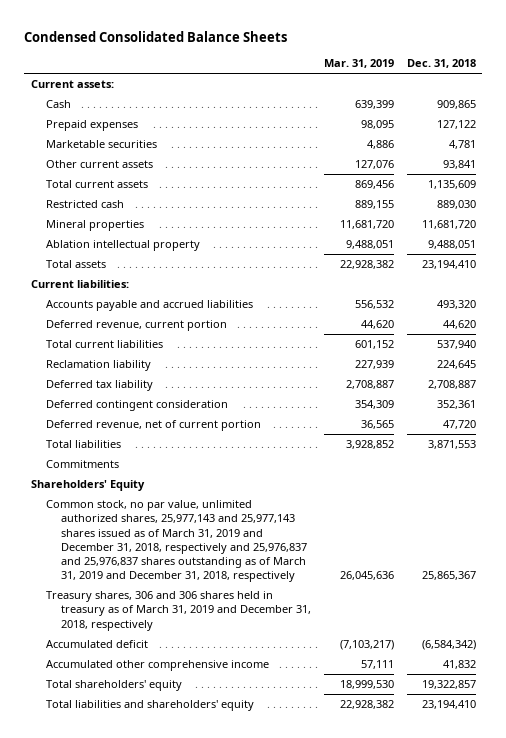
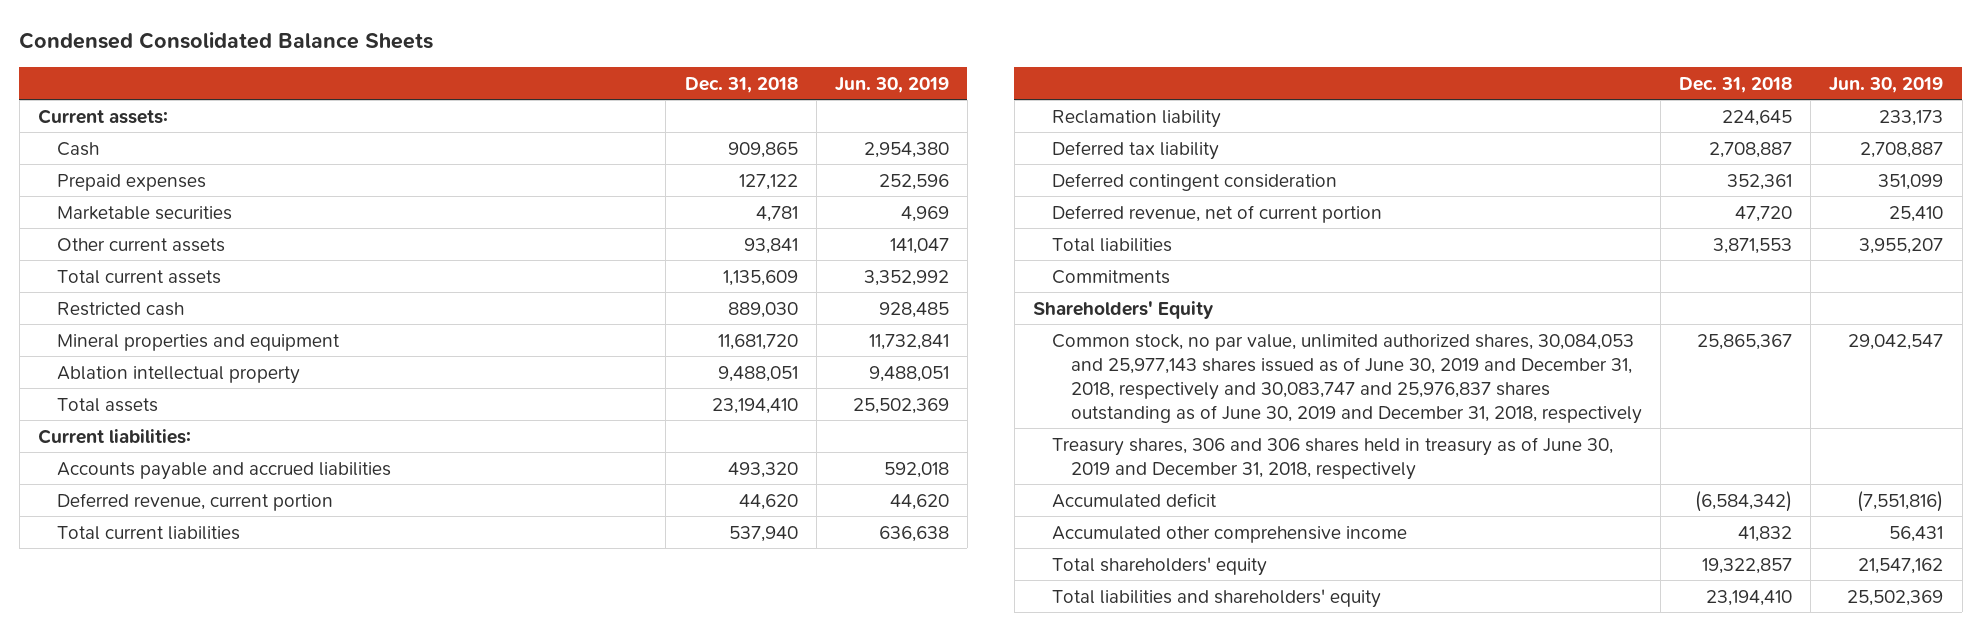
- | Mar. 31, 2019 | Dec. 31, 2018
+ | Dec. 31, 2018 | Jun. 30, 2019
- Mineral properties | 11,681,720 | 11,681,720
+ Mineral properties and equipment | 11,681,720 | 11,732,841
- Common stock, no par value, unlimited authorized shares, 25,977,143 and 25,977,143 shares issued as of March 31, 2019 and December 31, 2018, respectively and 25,976,837 and 25,976,837 shares outstanding as of March 31, 2019 and December 31, 2018, respectively | 26,045,636 | 25,865,367
- Treasury shares, 306 and 306 shares held in treasury as of March 31, 2019 and December 31, 2018, respectively
+ Common stock, no par value, unlimited authorized shares, 30,084,053 and 25,977,143 shares issued as of June 30, 2019 and December 31, 2018, respectively and 30,083,747 and 25,976,837 shares outstanding as of June 30, 2019 and December 31, 2018, respectively | 25,865,367 | 29,042,547
+ Treasury shares, 306 and 306 shares held in treasury as of June 30, 2019 and December 31, 2018, respectively

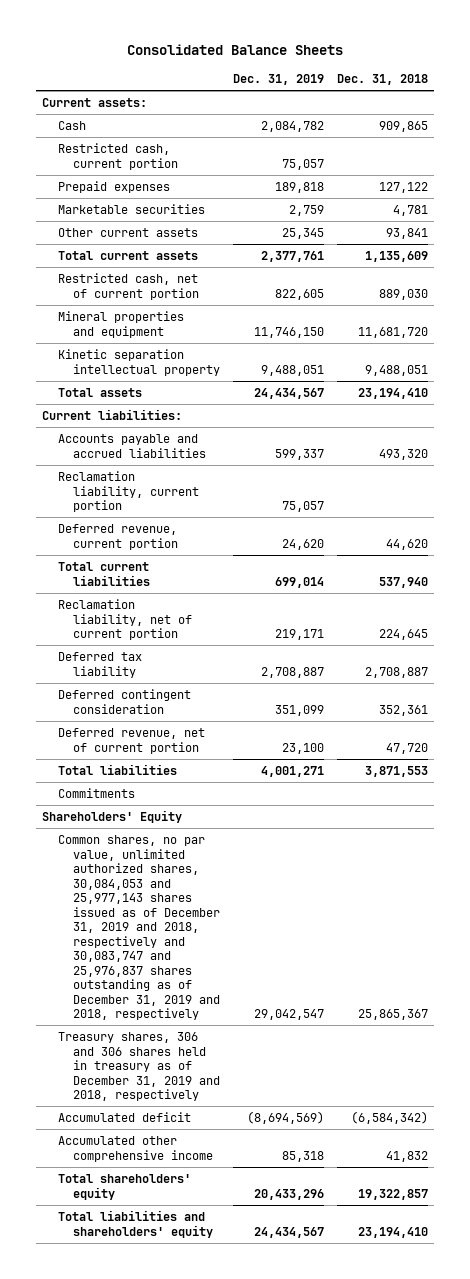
- Condensed Consolidated Balance Sheets
+ Consolidated Balance Sheets
- | Dec. 31, 2018 | Jun. 30, 2019
+ | Dec. 31, 2019 | Dec. 31, 2018
+ Restricted cash, current portion | 75,057 |
- Restricted cash | 889,030 | 928,485
+ Restricted cash, net of current portion | 822,605 | 889,030
- Ablation intellectual property | 9,488,051 | 9,488,051
+ Kinetic separation intellectual property | 9,488,051 | 9,488,051
+ Reclamation liability, current portion | 75,057 |
- Reclamation liability | 224,645 | 233,173
+ Reclamation liability, net of current portion | 219,171 | 224,645
- Common stock, no par value, unlimited authorized shares, 30,084,053 and 25,977,143 shares issued as of June 30, 2019 and December 31, 2018, respectively and 30,083,747 and 25,976,837 shares outstanding as of June 30, 2019 and December 31, 2018, respectively | 25,865,367 | 29,042,547
- Treasury shares, 306 and 306 shares held in treasury as of June 30, 2019 and December 31, 2018, respectively
+ Common shares, no par value, unlimited authorized shares, 30,084,053 and 25,977,143 shares issued as of December 31, 2019 and 2018, respectively and 30,083,747 and 25,976,837 shares outstanding as of December 31, 2019 and 2018, respectively | 29,042,547 | 25,865,367
+ Treasury shares, 306 and 306 shares held in treasury as of December 31, 2019 and 2018, respectively

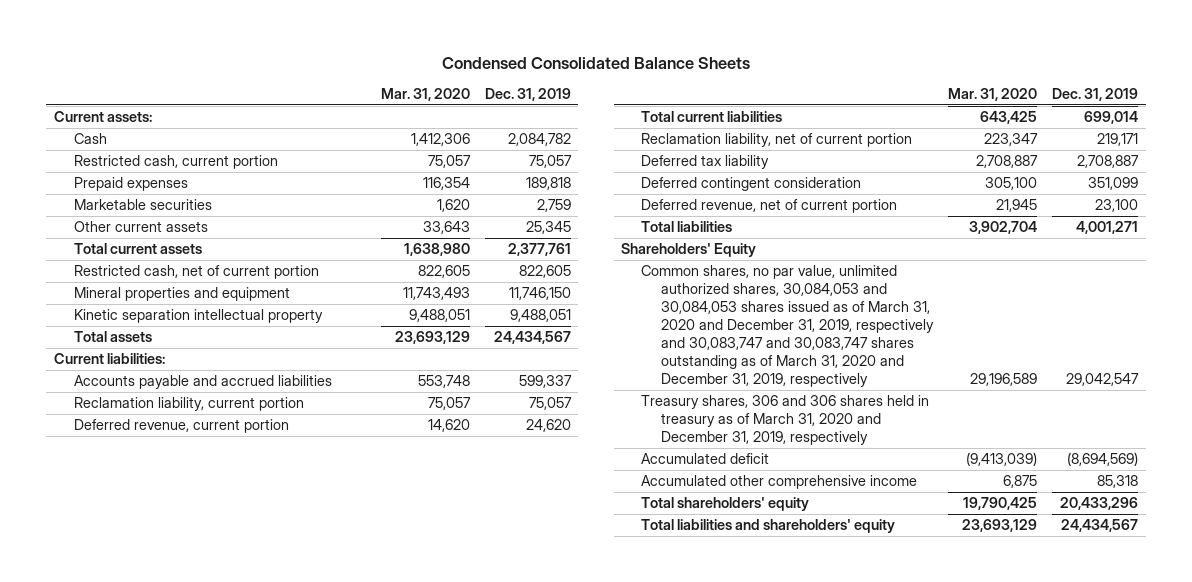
- Consolidated Balance Sheets
+ Condensed Consolidated Balance Sheets
- | Dec. 31, 2019 | Dec. 31, 2018
+ | Mar. 31, 2020 | Dec. 31, 2019
- Commitments
- Common shares, no par value, unlimited authorized shares, 30,084,053 and 25,977,143 shares issued as of December 31, 2019 and 2018, respectively and 30,083,747 and 25,976,837 shares outstanding as of December 31, 2019 and 2018, respectively | 29,042,547 | 25,865,367
- Treasury shares, 306 and 306 shares held in treasury as of December 31, 2019 and 2018, respectively
+ Common shares, no par value, unlimited authorized shares, 30,084,053 and 30,084,053 shares issued as of March 31, 2020 and December 31, 2019, respectively and 30,083,747 and 30,083,747 shares outstanding as of March 31, 2020 and December 31, 2019, respectively | 29,196,589 | 29,042,547
+ Treasury shares, 306 and 306 shares held in treasury as of March 31, 2020 and December 31, 2019, respectively

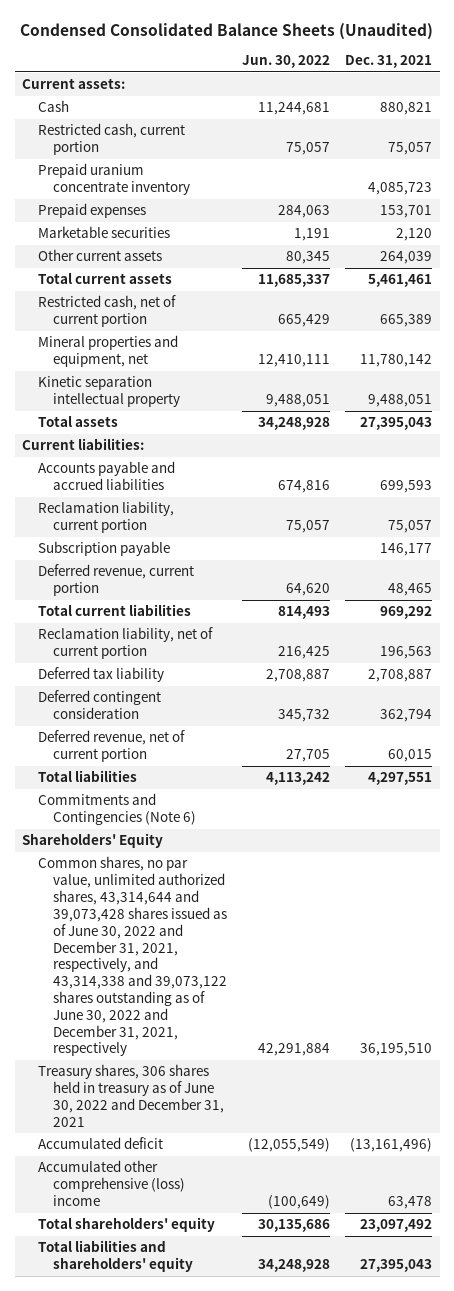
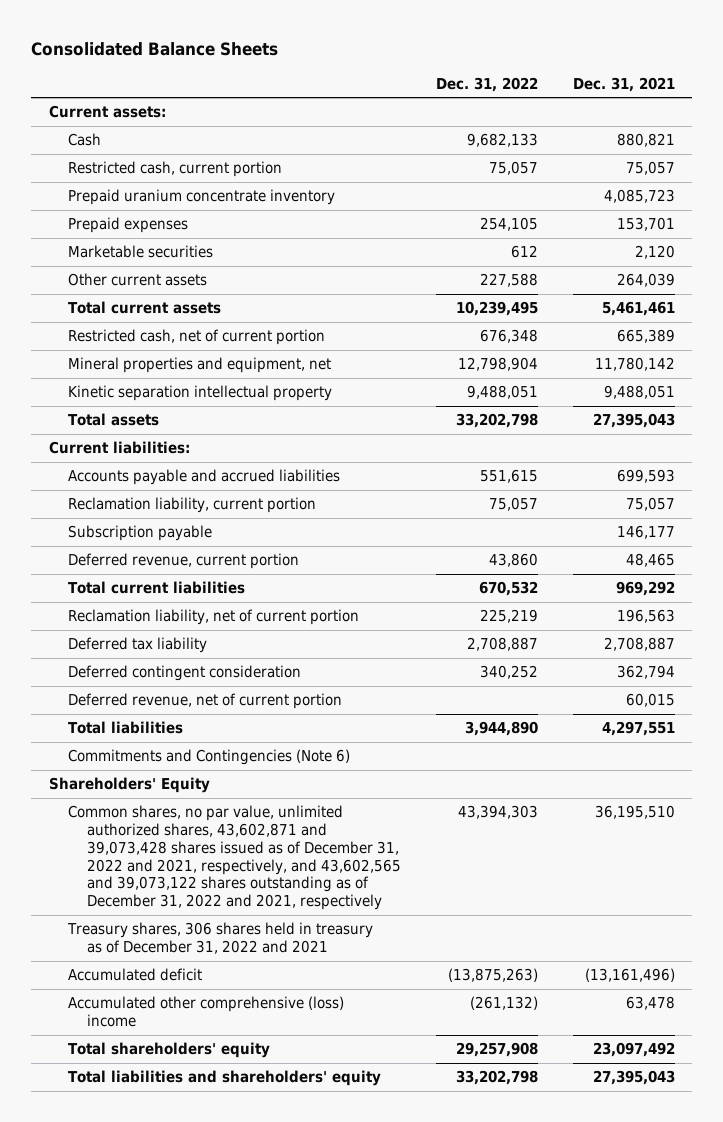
- Condensed Consolidated Balance Sheets (Unaudited)
+ Consolidated Balance Sheets
- | Jun. 30, 2022 | Dec. 31, 2021
+ | Dec. 31, 2022 | Dec. 31, 2021
- Common shares, no par value, unlimited authorized shares, 43,314,644 and 39,073,428 shares issued as of June 30, 2022 and December 31, 2021, respectively, and 43,314,338 and 39,073,122 shares outstanding as of June 30, 2022 and December 31, 2021, respectively | 42,291,884 | 36,195,510
- Treasury shares, 306 shares held in treasury as of June 30, 2022 and December 31, 2021
+ Common shares, no par value, unlimited authorized shares, 43,602,871 and 39,073,428 shares issued as of December 31, 2022 and 2021, respectively, and 43,602,565 and 39,073,122 shares outstanding as of December 31, 2022 and 2021, respectively | 43,394,303 | 36,195,510
+ Treasury shares, 306 shares held in treasury as of December 31, 2022 and 2021

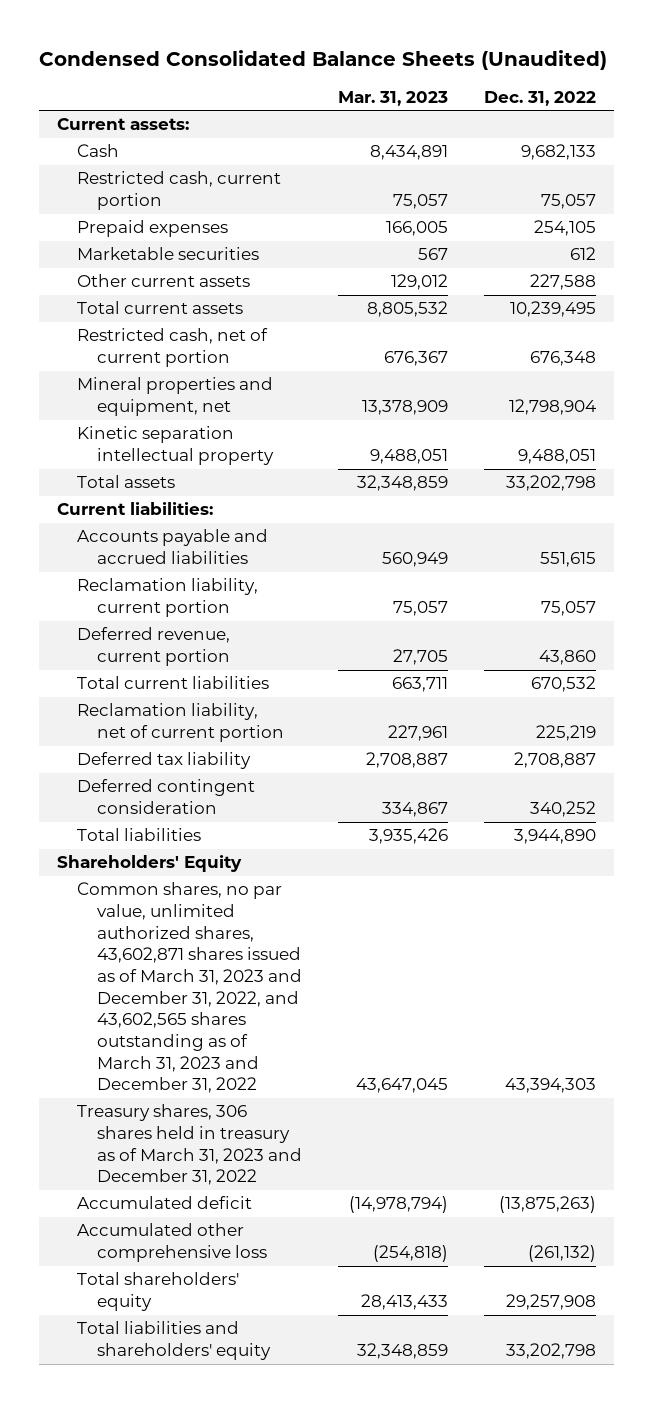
- Consolidated Balance Sheets
+ Condensed Consolidated Balance Sheets (Unaudited)
- | Dec. 31, 2022 | Dec. 31, 2021
+ | Mar. 31, 2023 | Dec. 31, 2022
- Prepaid uranium concentrate inventory | | 4,085,723
- Subscription payable | | 146,177
- Deferred revenue, net of current portion | | 60,015
- Commitments and Contingencies (Note 6)
- Common shares, no par value, unlimited authorized shares, 43,602,871 and 39,073,428 shares issued as of December 31, 2022 and 2021, respectively, and 43,602,565 and 39,073,122 shares outstanding as of December 31, 2022 and 2021, respectively | 43,394,303 | 36,195,510
- Treasury shares, 306 shares held in treasury as of December 31, 2022 and 2021
+ Common shares, no par value, unlimited authorized shares, 43,602,871 shares issued as of March 31, 2023 and December 31, 2022, and 43,602,565 shares outstanding as of March 31, 2023 and December 31, 2022 | 43,647,045 | 43,394,303
+ Treasury shares, 306 shares held in treasury as of March 31, 2023 and December 31, 2022
- Accumulated other comprehensive (loss) income | (261,132) | 63,478
+ Accumulated other comprehensive loss | (254,818) | (261,132)

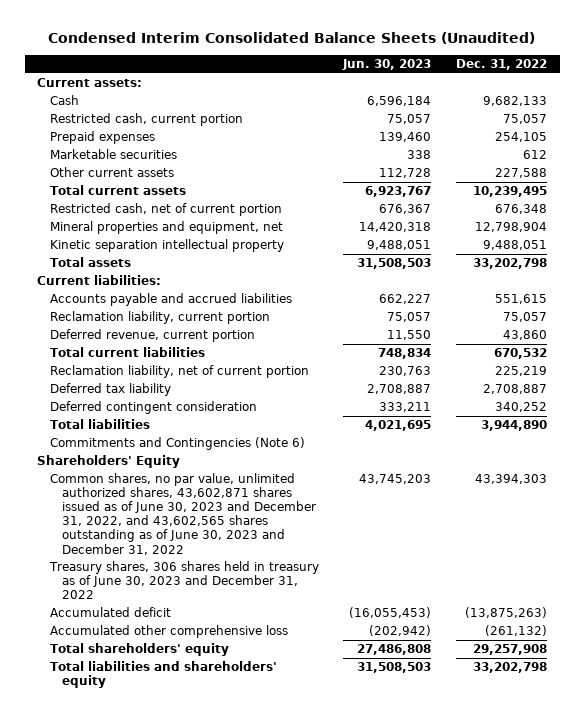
- Condensed Consolidated Balance Sheets (Unaudited)
+ Condensed Interim Consolidated Balance Sheets (Unaudited)
- | Mar. 31, 2023 | Dec. 31, 2022
+ | Jun. 30, 2023 | Dec. 31, 2022
+ Commitments and Contingencies (Note 6)
- Common shares, no par value, unlimited authorized shares, 43,602,871 shares issued as of March 31, 2023 and December 31, 2022, and 43,602,565 shares outstanding as of March 31, 2023 and December 31, 2022 | 43,647,045 | 43,394,303
- Treasury shares, 306 shares held in treasury as of March 31, 2023 and December 31, 2022
+ Common shares, no par value, unlimited authorized shares, 43,602,871 shares issued as of June 30, 2023 and December 31, 2022, and 43,602,565 shares outstanding as of June 30, 2023 and December 31, 2022 | 43,745,203 | 43,394,303
+ Treasury shares, 306 shares held in treasury as of June 30, 2023 and December 31, 2022

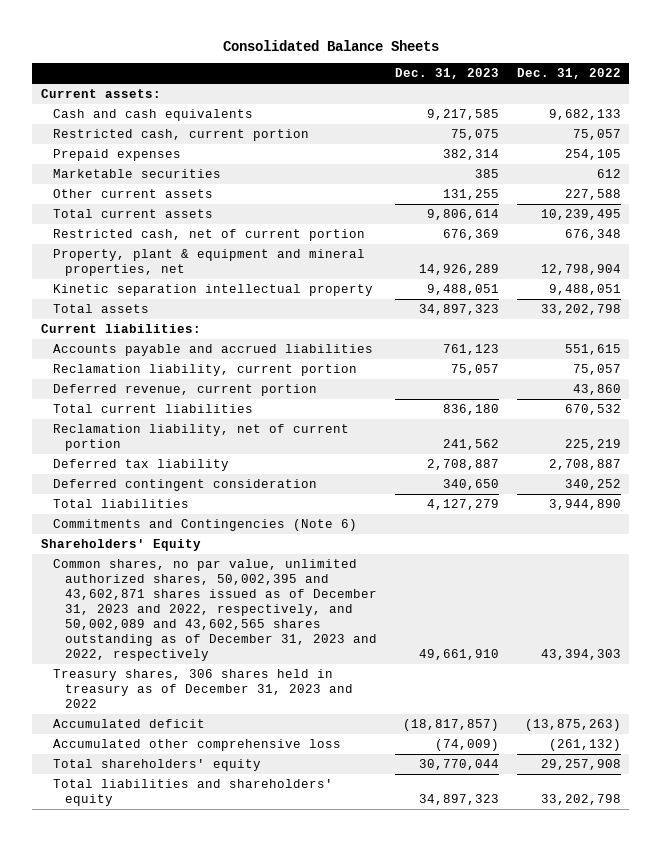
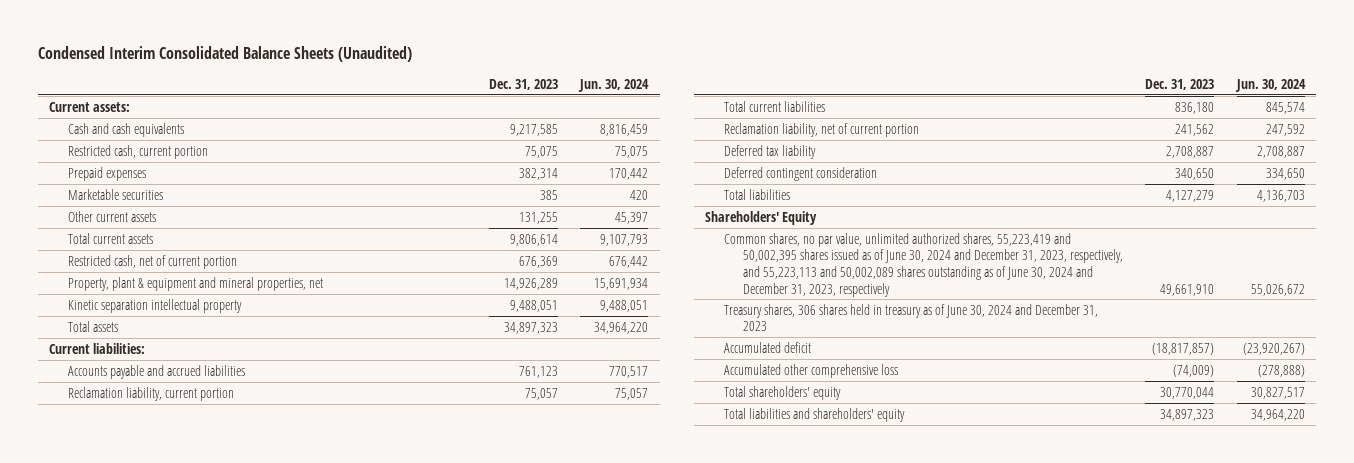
- Consolidated Balance Sheets
+ Condensed Interim Consolidated Balance Sheets (Unaudited)
- | Dec. 31, 2023 | Dec. 31, 2022
+ | Dec. 31, 2023 | Jun. 30, 2024
- Deferred revenue, current portion | | 43,860
- Commitments and Contingencies (Note 6)
- Common shares, no par value, unlimited authorized shares, 50,002,395 and 43,602,871 shares issued as of December 31, 2023 and 2022, respectively, and 50,002,089 and 43,602,565 shares outstanding as of December 31, 2023 and 2022, respectively | 49,661,910 | 43,394,303
- Treasury shares, 306 shares held in treasury as of December 31, 2023 and 2022
+ Common shares, no par value, unlimited authorized shares, 55,223,419 and 50,002,395 shares issued as of June 30, 2024 and December 31, 2023, respectively, and 55,223,113 and 50,002,089 shares outstanding as of June 30, 2024 and December 31, 2023, respectively | 49,661,910 | 55,026,672
+ Treasury shares, 306 shares held in treasury as of June 30, 2024 and December 31, 2023

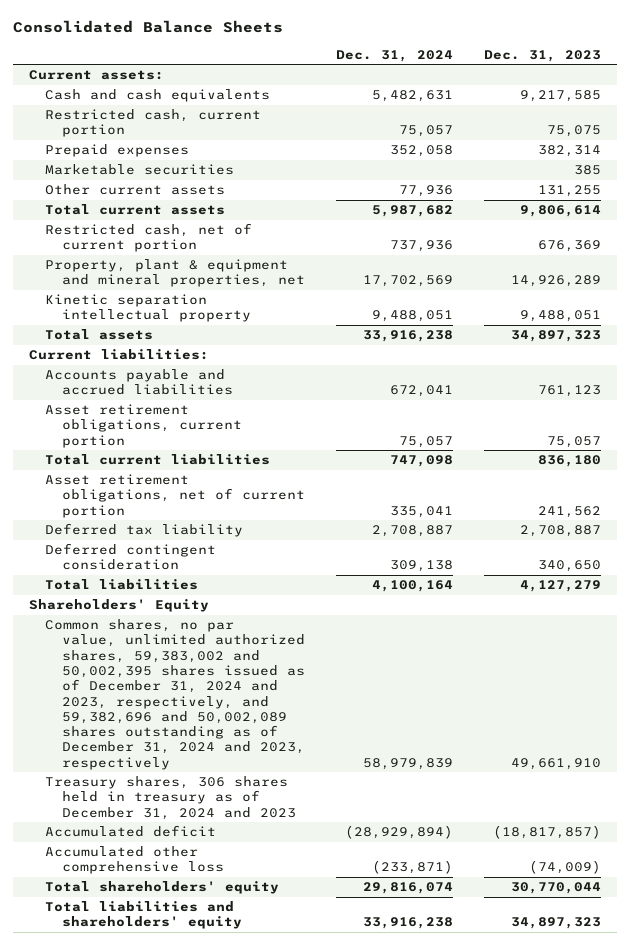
- Condensed Interim Consolidated Balance Sheets (Unaudited)
+ Consolidated Balance Sheets
- | Dec. 31, 2023 | Jun. 30, 2024
+ | Dec. 31, 2024 | Dec. 31, 2023
- Reclamation liability, current portion | 75,057 | 75,057
+ Asset retirement obligations, current portion | 75,057 | 75,057
- Reclamation liability, net of current portion | 241,562 | 247,592
+ Asset retirement obligations, net of current portion | 335,041 | 241,562
- Common shares, no par value, unlimited authorized shares, 55,223,419 and 50,002,395 shares issued as of June 30, 2024 and December 31, 2023, respectively, and 55,223,113 and 50,002,089 shares outstanding as of June 30, 2024 and December 31, 2023, respectively | 49,661,910 | 55,026,672
- Treasury shares, 306 shares held in treasury as of June 30, 2024 and December 31, 2023
+ Common shares, no par value, unlimited authorized shares, 59,383,002 and 50,002,395 shares issued as of December 31, 2024 and 2023, respectively, and 59,382,696 and 50,002,089 shares outstanding as of December 31, 2024 and 2023, respectively | 58,979,839 | 49,661,910
+ Treasury shares, 306 shares held in treasury as of December 31, 2024 and 2023

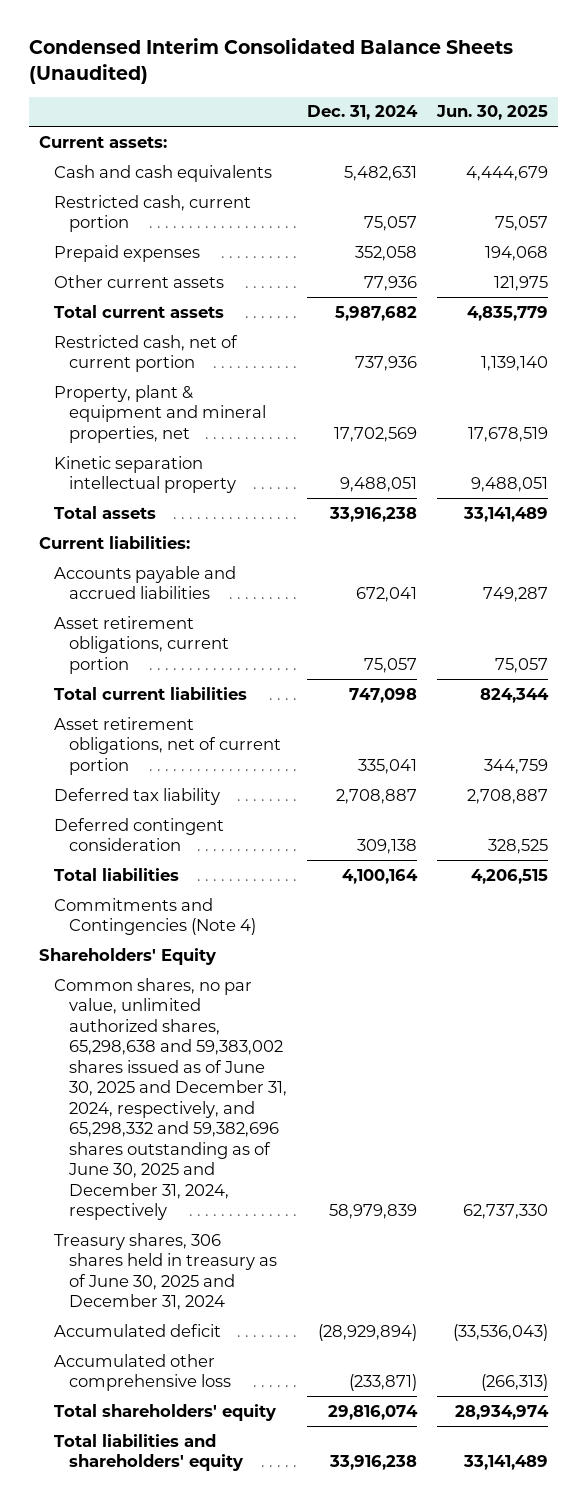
- Consolidated Balance Sheets
+ Condensed Interim Consolidated Balance Sheets (Unaudited)
- | Dec. 31, 2024 | Dec. 31, 2023
+ | Dec. 31, 2024 | Jun. 30, 2025
- Marketable securities | | 385
+ Commitments and Contingencies (Note 4)
- Common shares, no par value, unlimited authorized shares, 59,383,002 and 50,002,395 shares issued as of December 31, 2024 and 2023, respectively, and 59,382,696 and 50,002,089 shares outstanding as of December 31, 2024 and 2023, respectively | 58,979,839 | 49,661,910
- Treasury shares, 306 shares held in treasury as of December 31, 2024 and 2023
+ Common shares, no par value, unlimited authorized shares, 65,298,638 and 59,383,002 shares issued as of June 30, 2025 and December 31, 2024, respectively, and 65,298,332 and 59,382,696 shares outstanding as of June 30, 2025 and December 31, 2024, respectively | 58,979,839 | 62,737,330
+ Treasury shares, 306 shares held in treasury as of June 30, 2025 and December 31, 2024

